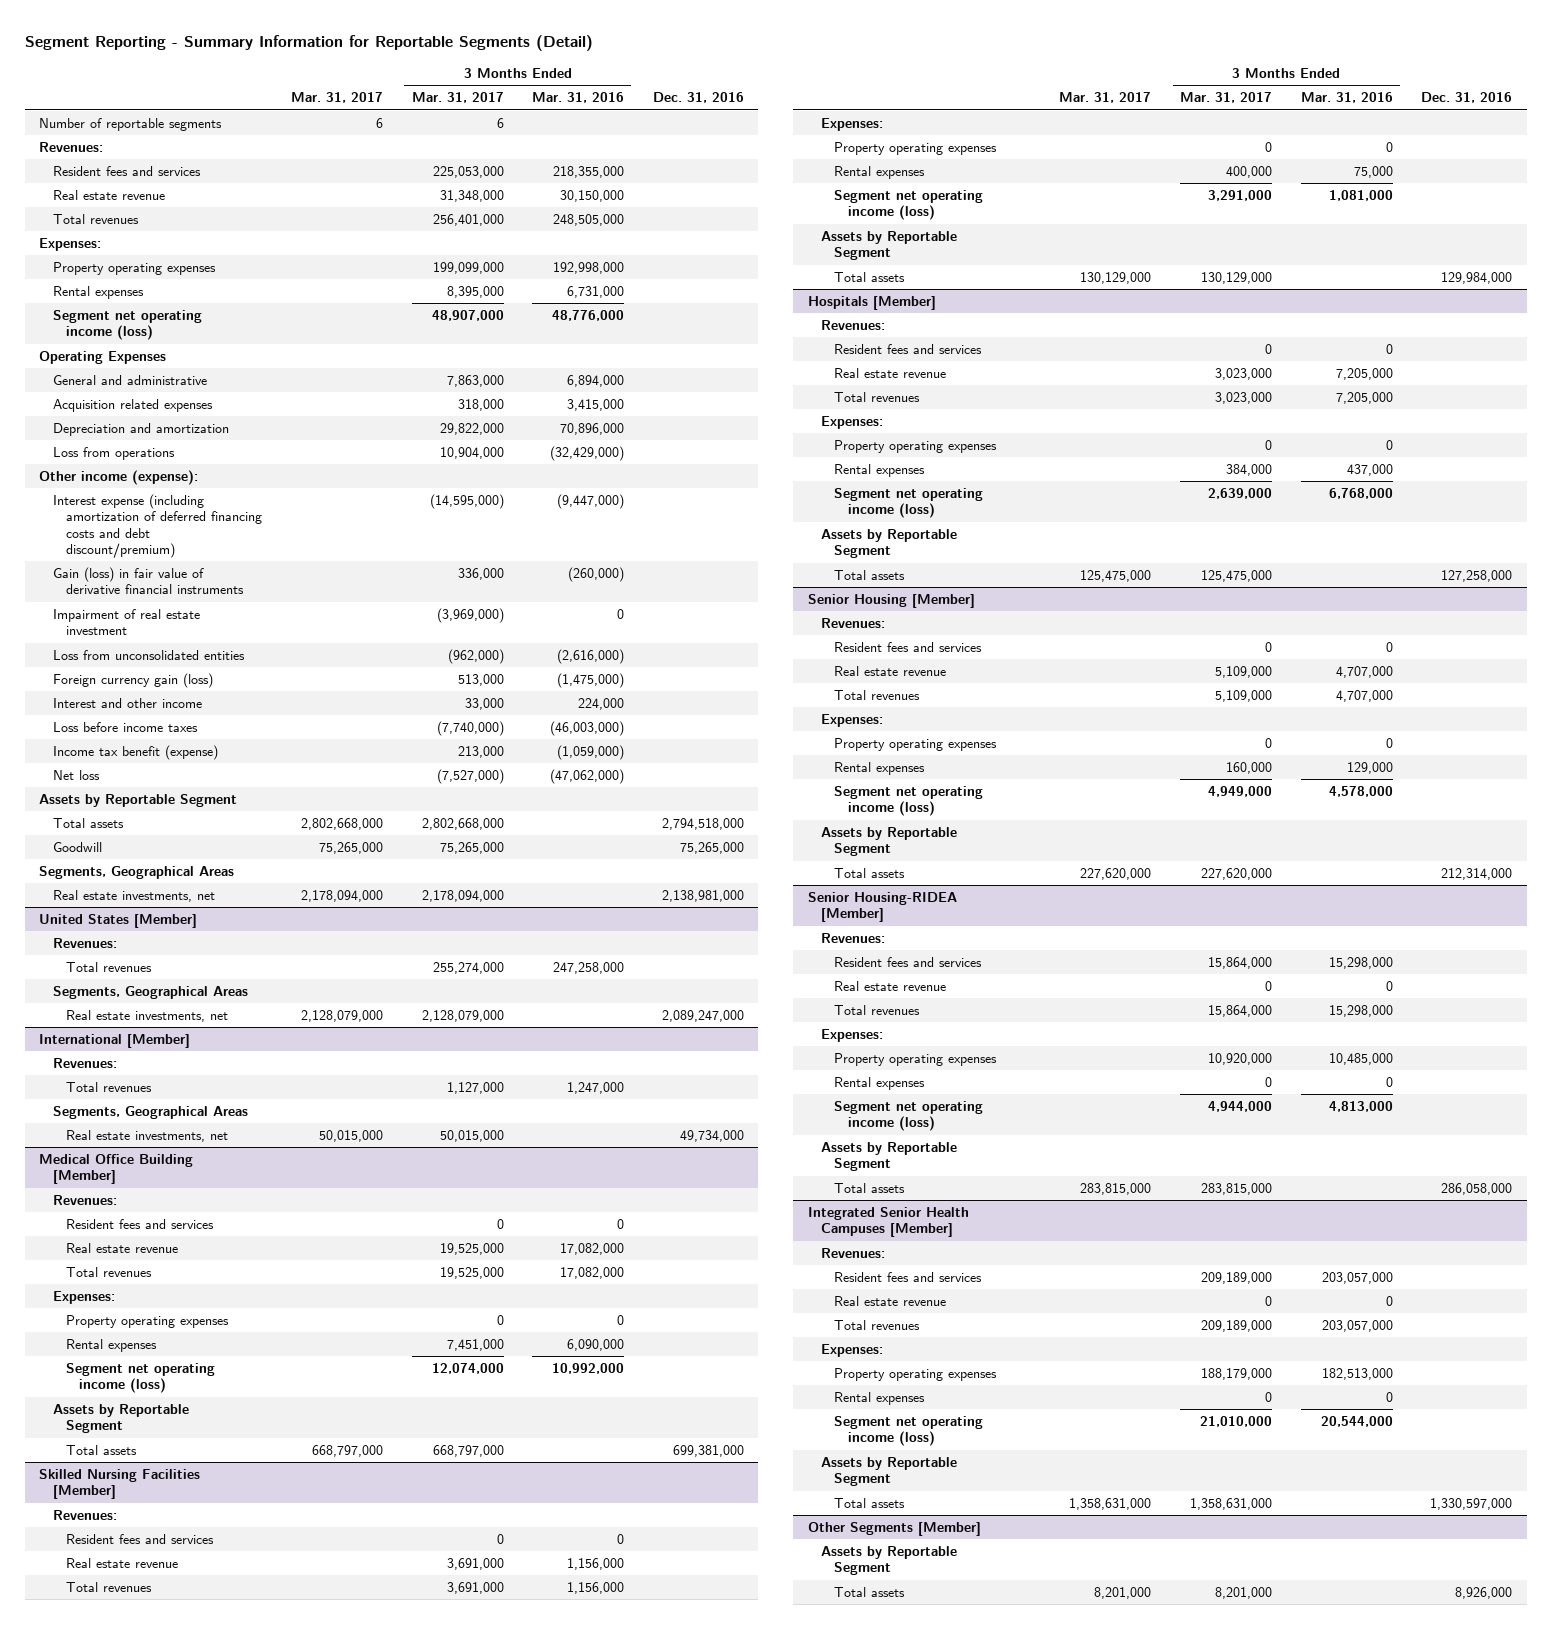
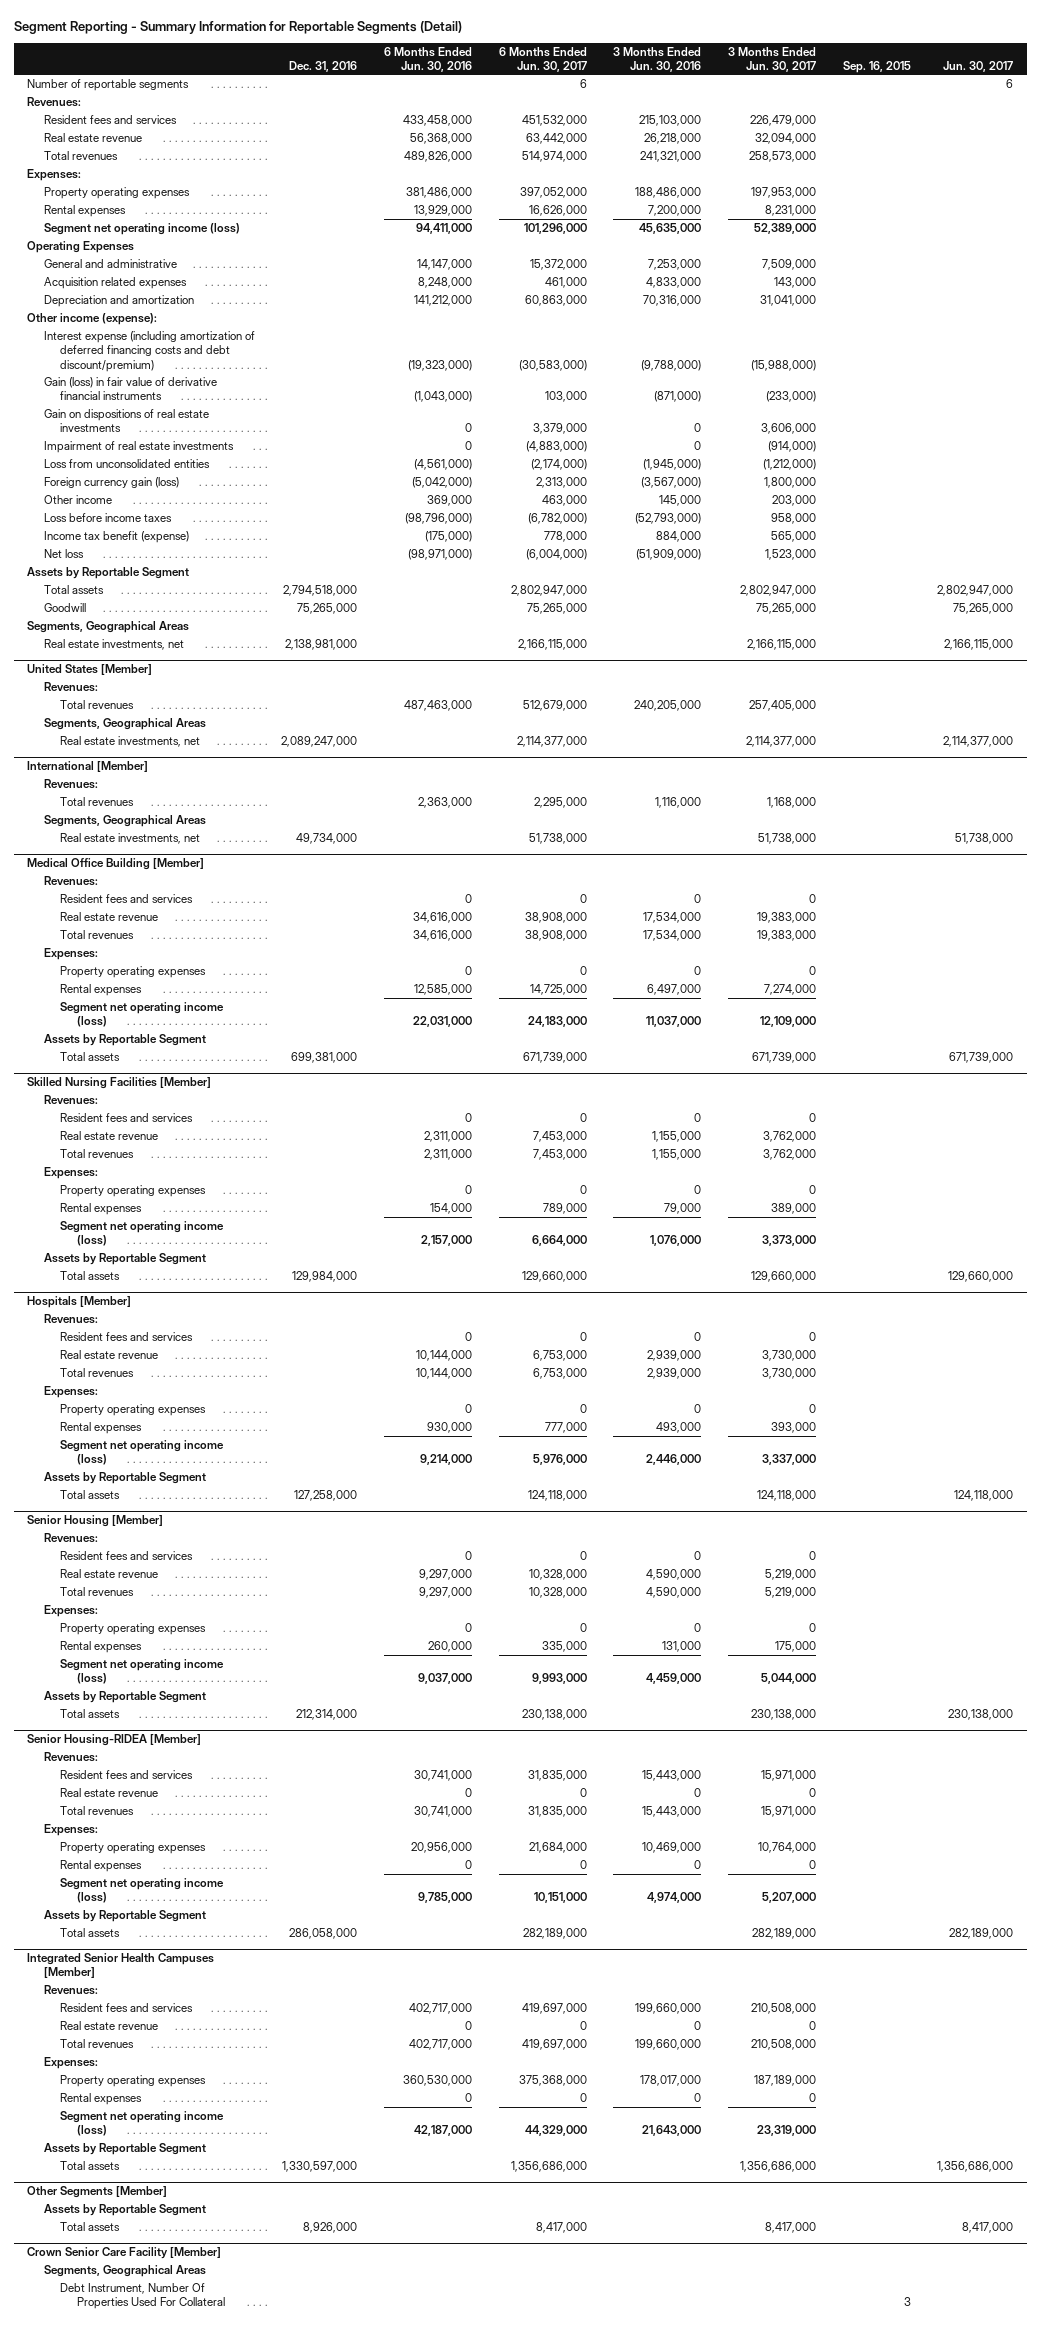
- | Mar. 31, 2017 | 3 Months Ended Mar. 31, 2017 | 3 Months Ended Mar. 31, 2016 | Dec. 31, 2016
+ | Dec. 31, 2016 | 6 Months Ended Jun. 30, 2016 | 6 Months Ended Jun. 30, 2017 | 3 Months Ended Jun. 30, 2016 | 3 Months Ended Jun. 30, 2017 | Sep. 16, 2015 | Jun. 30, 2017
- Loss from operations | | 10,904,000 | (32,429,000) |
- Impairment of real estate investment | | (3,969,000) | 0 |
+ Gain on dispositions of real estate investments | | 0 | 3,379,000 | 0 | 3,606,000 | |
+ Impairment of real estate investments | | 0 | (4,883,000) | 0 | (914,000) | |
- Interest and other income | | 33,000 | 224,000 |
+ Other income | | 369,000 | 463,000 | 145,000 | 203,000 | |
+ Crown Senior Care Facility [Member]
+ Segments, Geographical Areas
+ Debt Instrument, Number Of Properties Used For Collateral | | | | | | 3 |

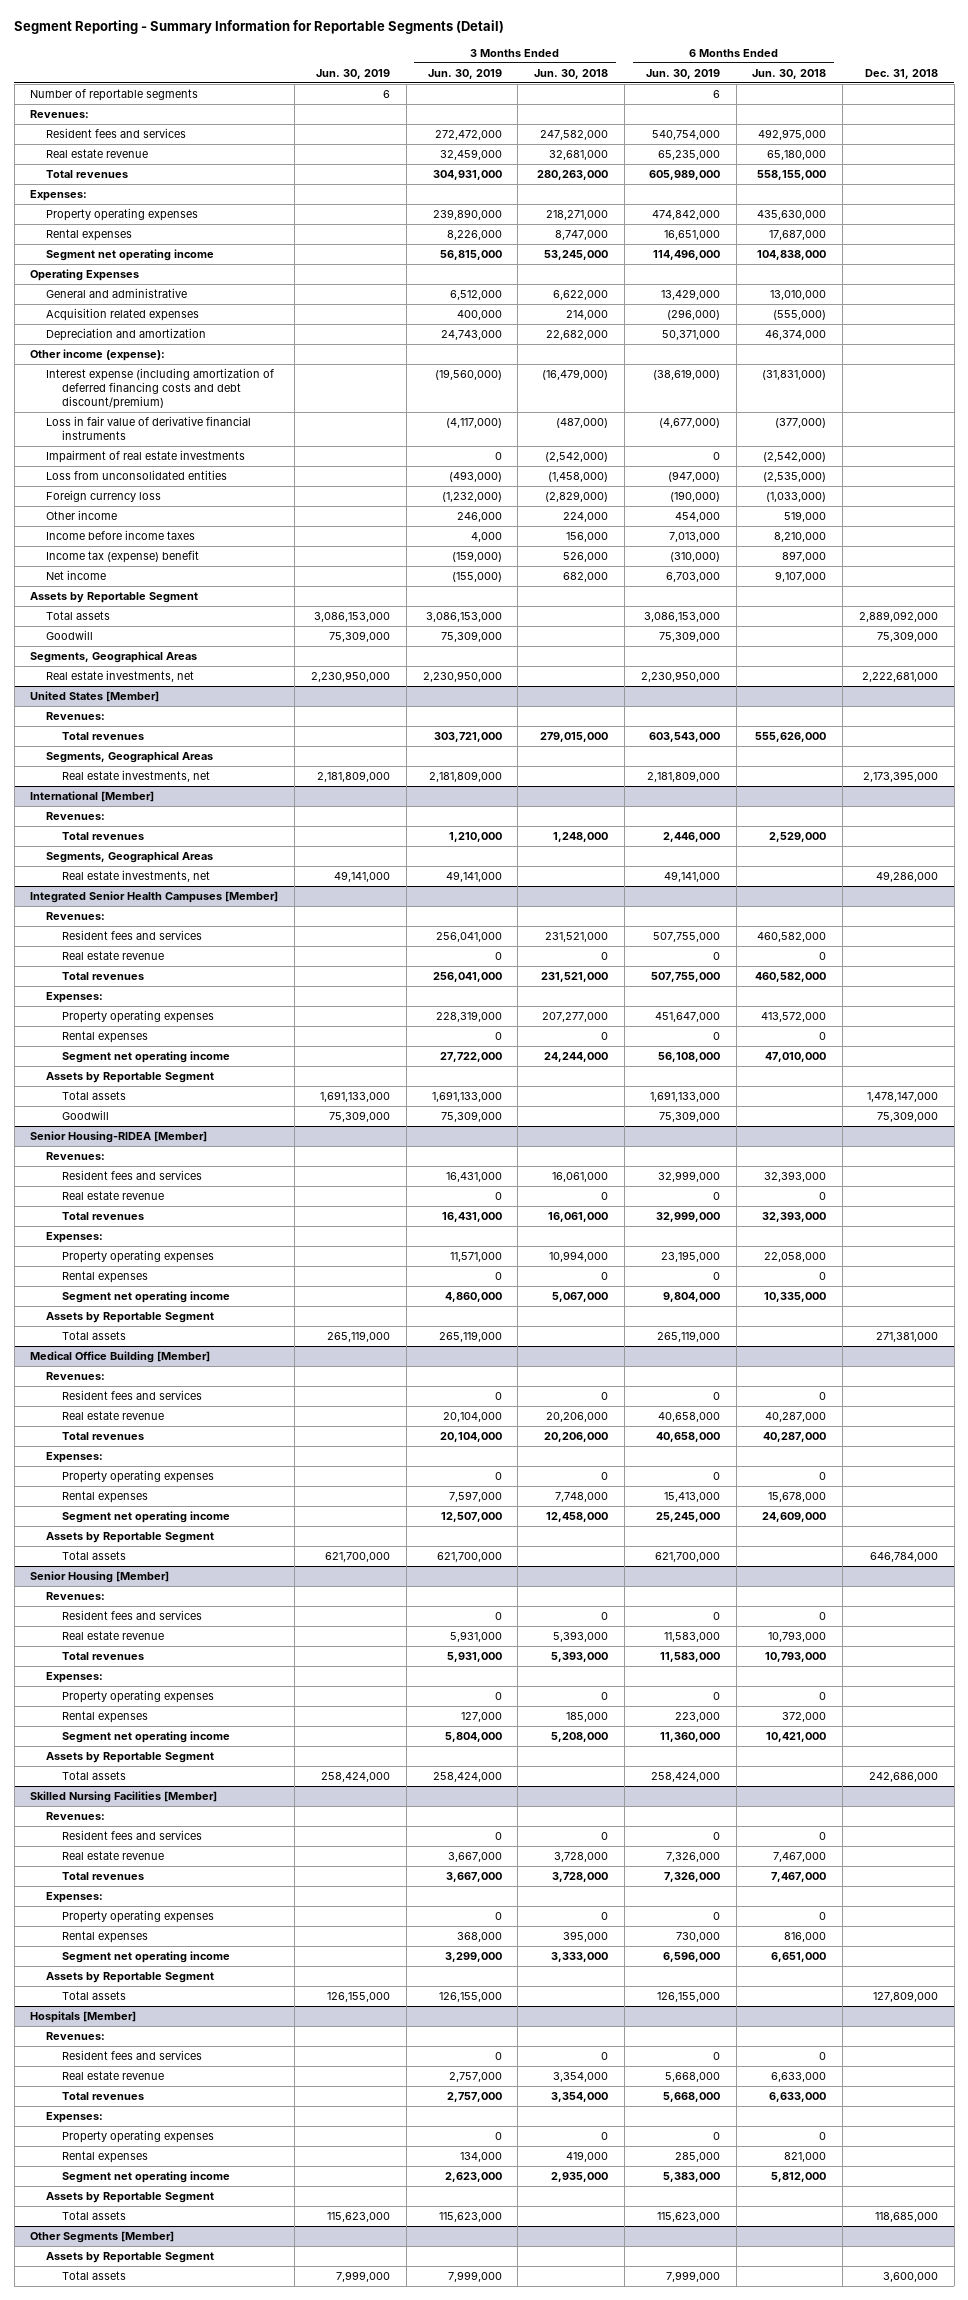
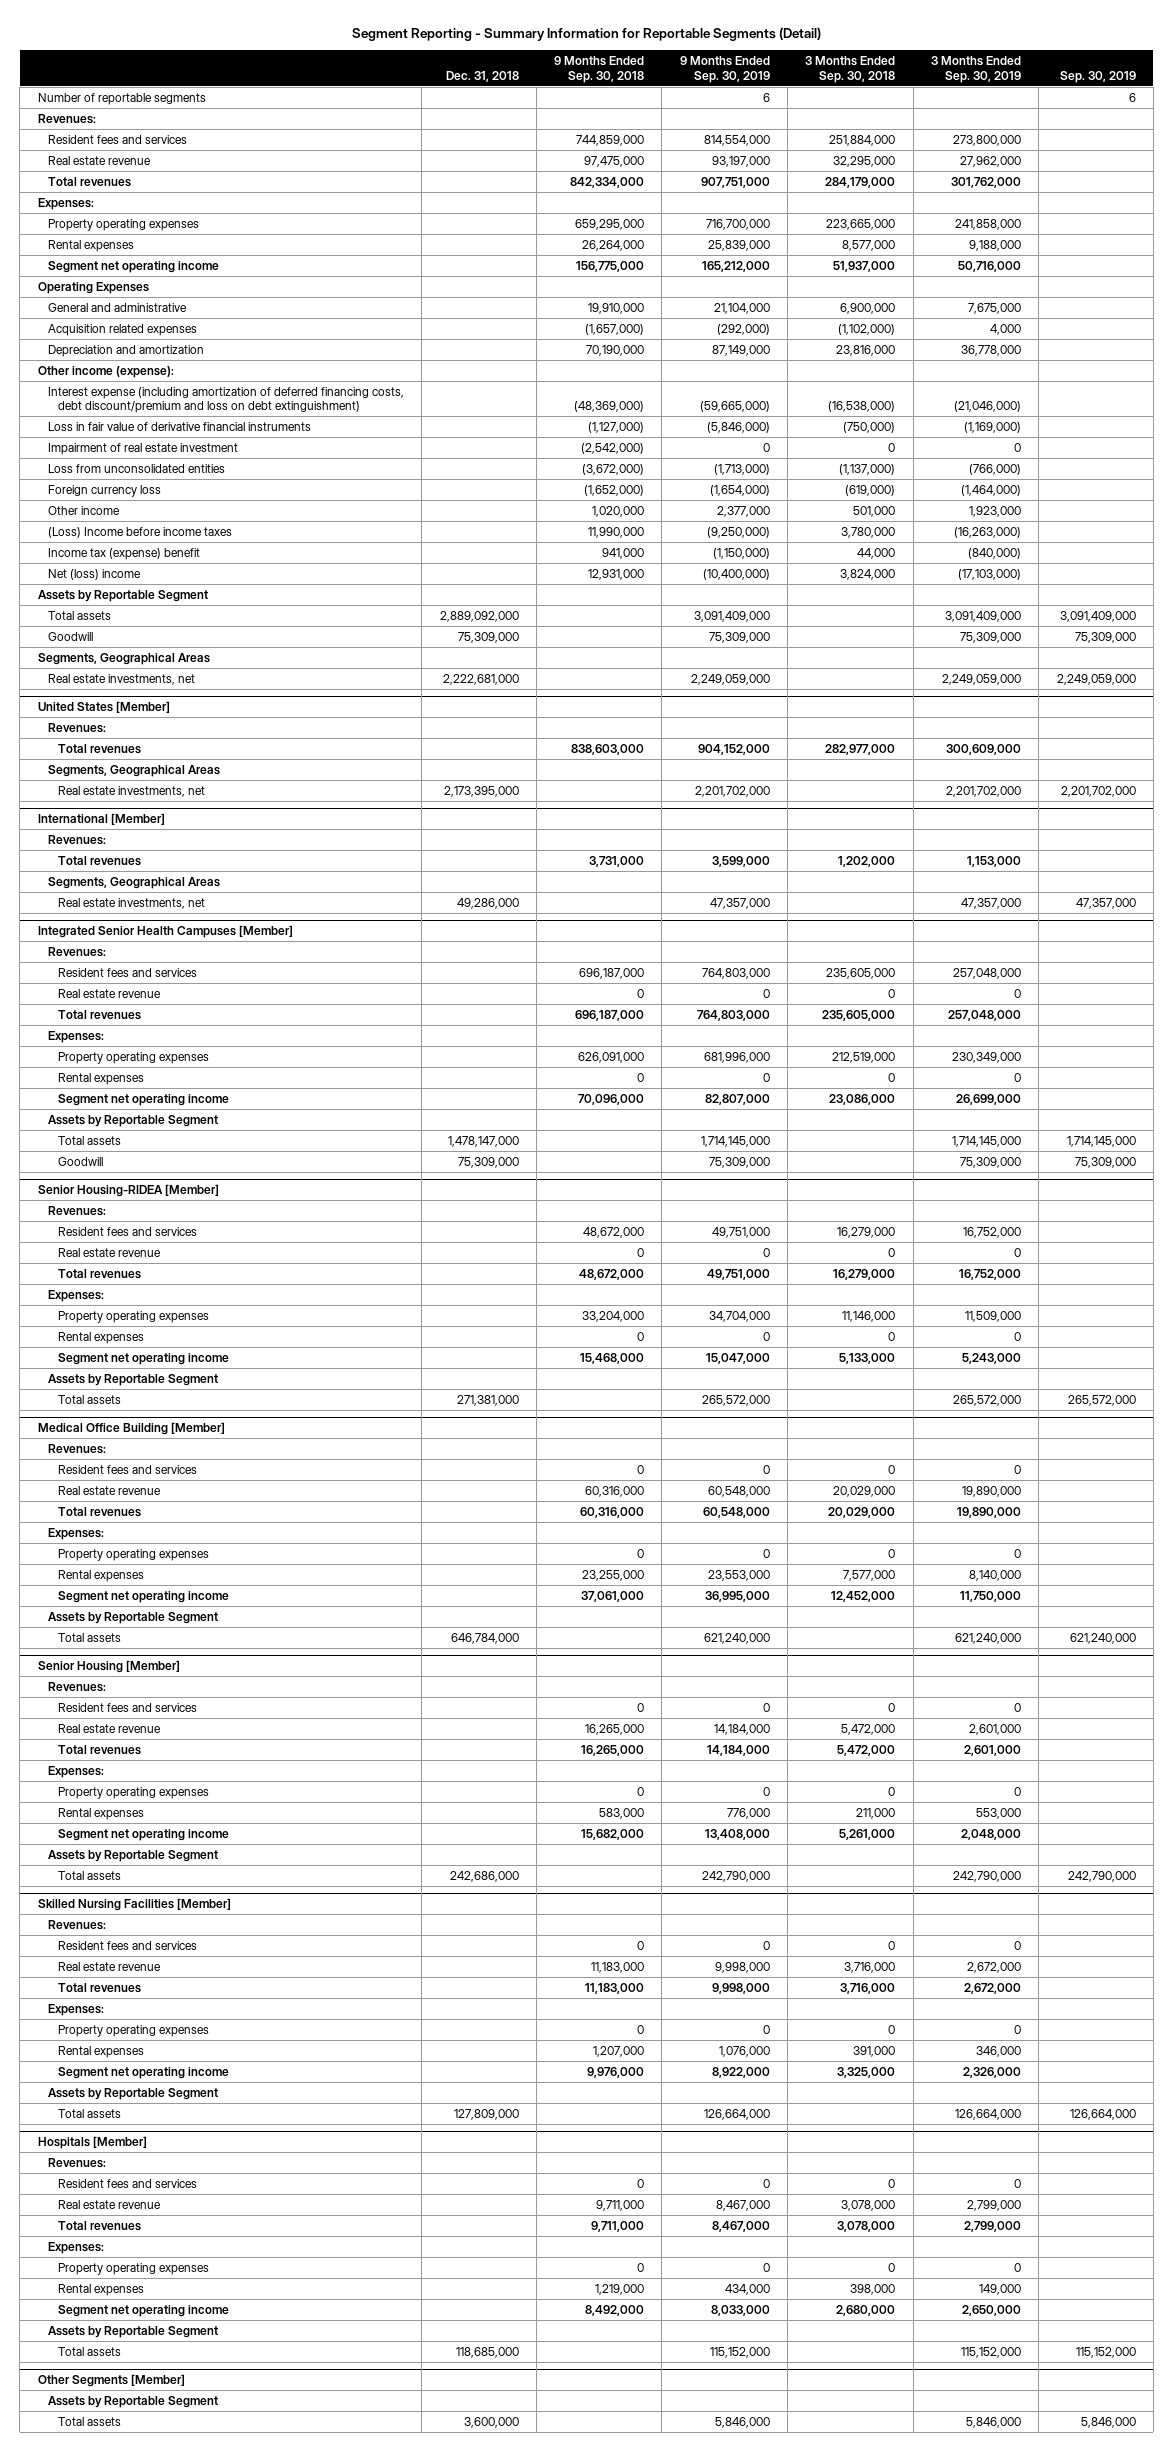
- | Jun. 30, 2019 | 3 Months Ended Jun. 30, 2019 | 3 Months Ended Jun. 30, 2018 | 6 Months Ended Jun. 30, 2019 | 6 Months Ended Jun. 30, 2018 | Dec. 31, 2018
+ | Dec. 31, 2018 | 9 Months Ended Sep. 30, 2018 | 9 Months Ended Sep. 30, 2019 | 3 Months Ended Sep. 30, 2018 | 3 Months Ended Sep. 30, 2019 | Sep. 30, 2019
- Interest expense (including amortization of deferred financing costs and debt discount/premium) | | (19,560,000) | (16,479,000) | (38,619,000) | (31,831,000) |
+ Interest expense (including amortization of deferred financing costs, debt discount/premium and loss on debt extinguishment) | | (48,369,000) | (59,665,000) | (16,538,000) | (21,046,000) |
- Impairment of real estate investments | | 0 | (2,542,000) | 0 | (2,542,000) |
+ Impairment of real estate investment | | (2,542,000) | 0 | 0 | 0 |
- Income before income taxes | | 4,000 | 156,000 | 7,013,000 | 8,210,000 |
+ (Loss) Income before income taxes | | 11,990,000 | (9,250,000) | 3,780,000 | (16,263,000) |
- Net income | | (155,000) | 682,000 | 6,703,000 | 9,107,000 |
+ Net (loss) income | | 12,931,000 | (10,400,000) | 3,824,000 | (17,103,000) |

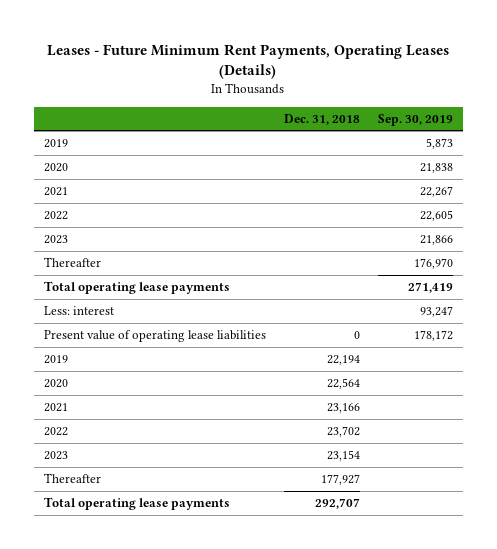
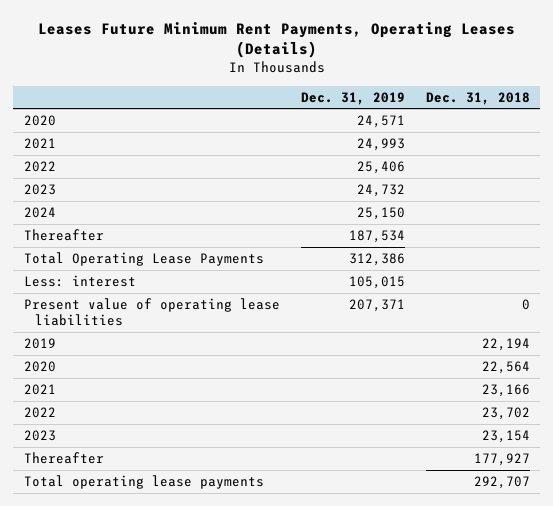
- Leases - Future Minimum Rent Payments, Operating Leases (Details)
+ Leases Future Minimum Rent Payments, Operating Leases (Details)
- | Dec. 31, 2018 | Sep. 30, 2019
+ | Dec. 31, 2019 | Dec. 31, 2018
- 2019 | | 5,873
+ 2024 | 25,150 |
- Total operating lease payments | | 271,419
+ Total Operating Lease Payments | 312,386 |

